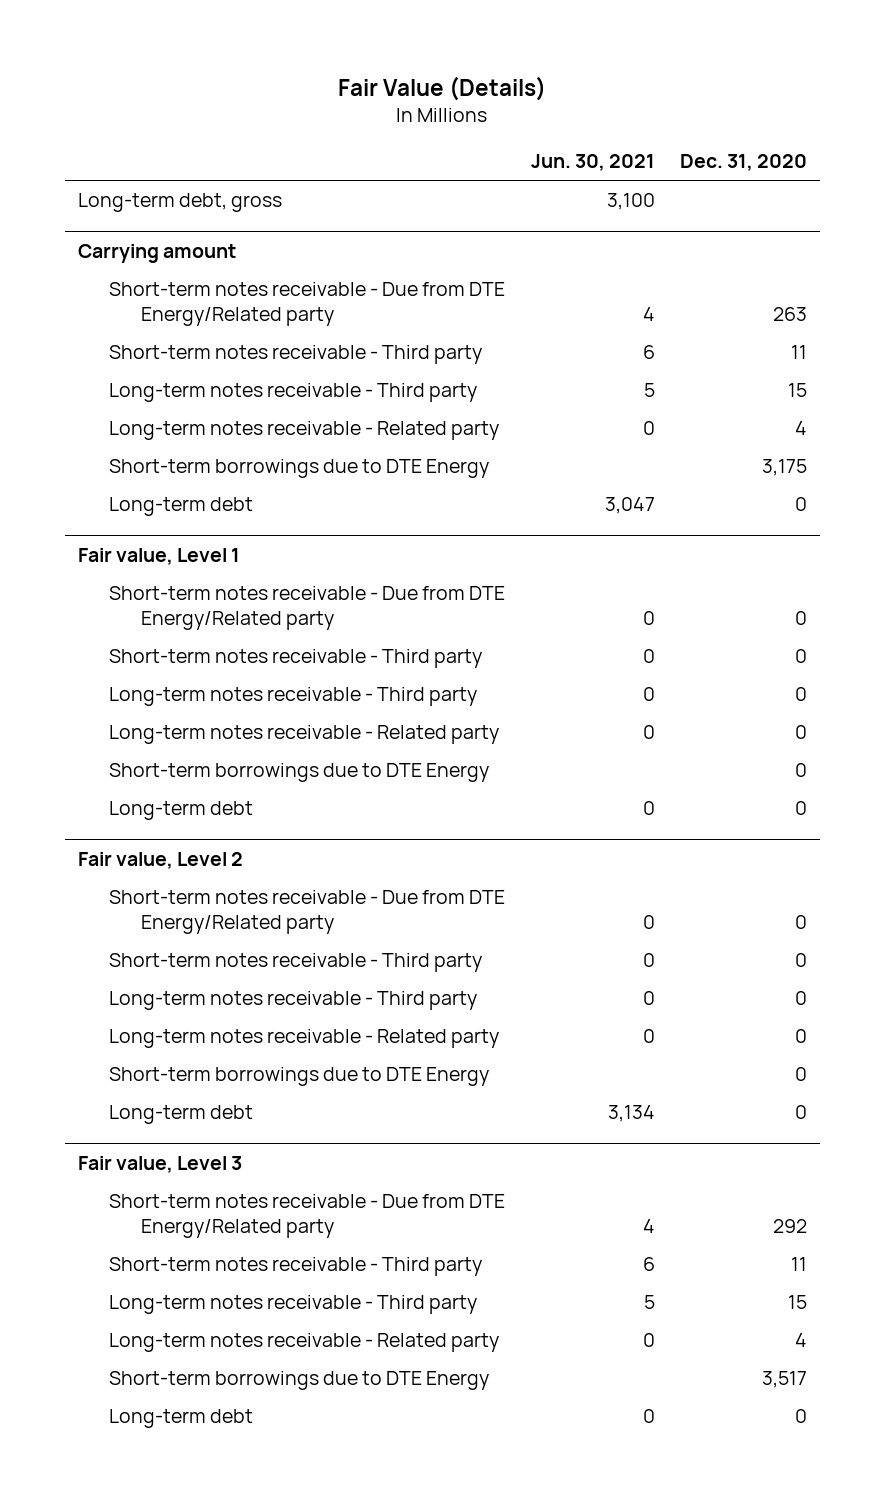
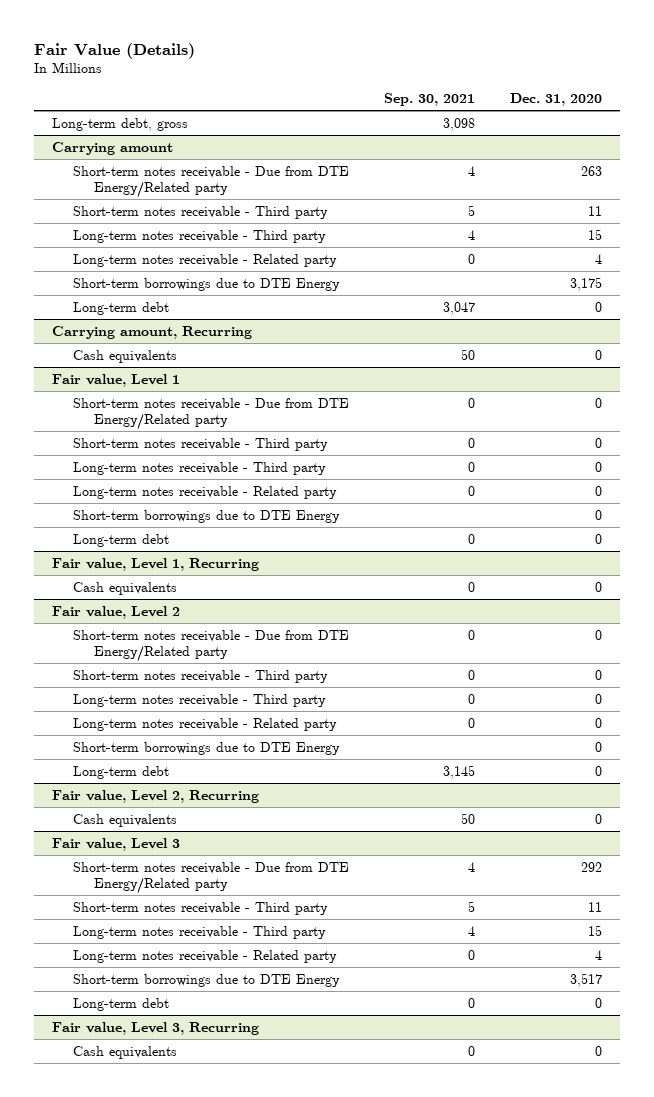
- | Jun. 30, 2021 | Dec. 31, 2020
+ | Sep. 30, 2021 | Dec. 31, 2020
+ Carrying amount, Recurring
+ Cash equivalents | 50 | 0
+ Fair value, Level 1, Recurring
+ Cash equivalents | 0 | 0
+ Fair value, Level 2, Recurring
+ Cash equivalents | 50 | 0
+ Fair value, Level 3, Recurring
+ Cash equivalents | 0 | 0

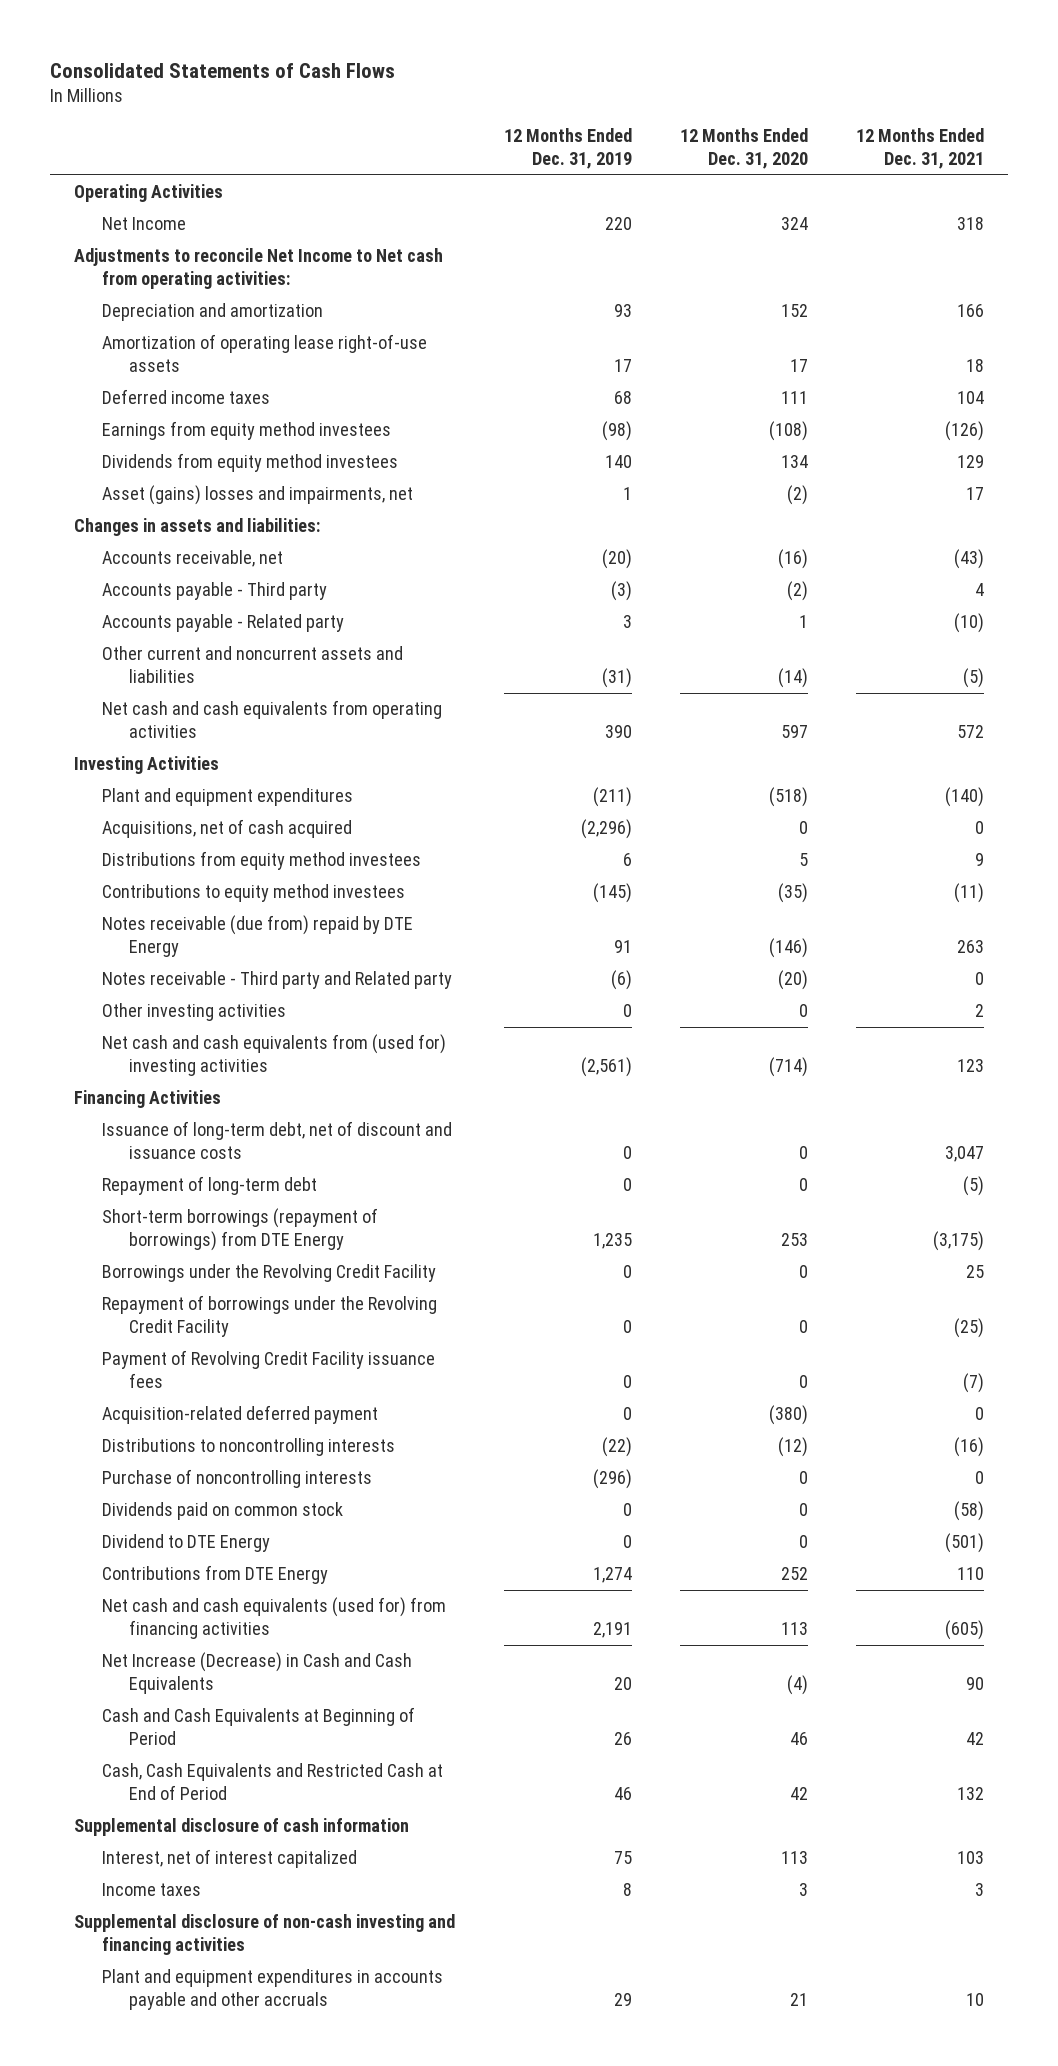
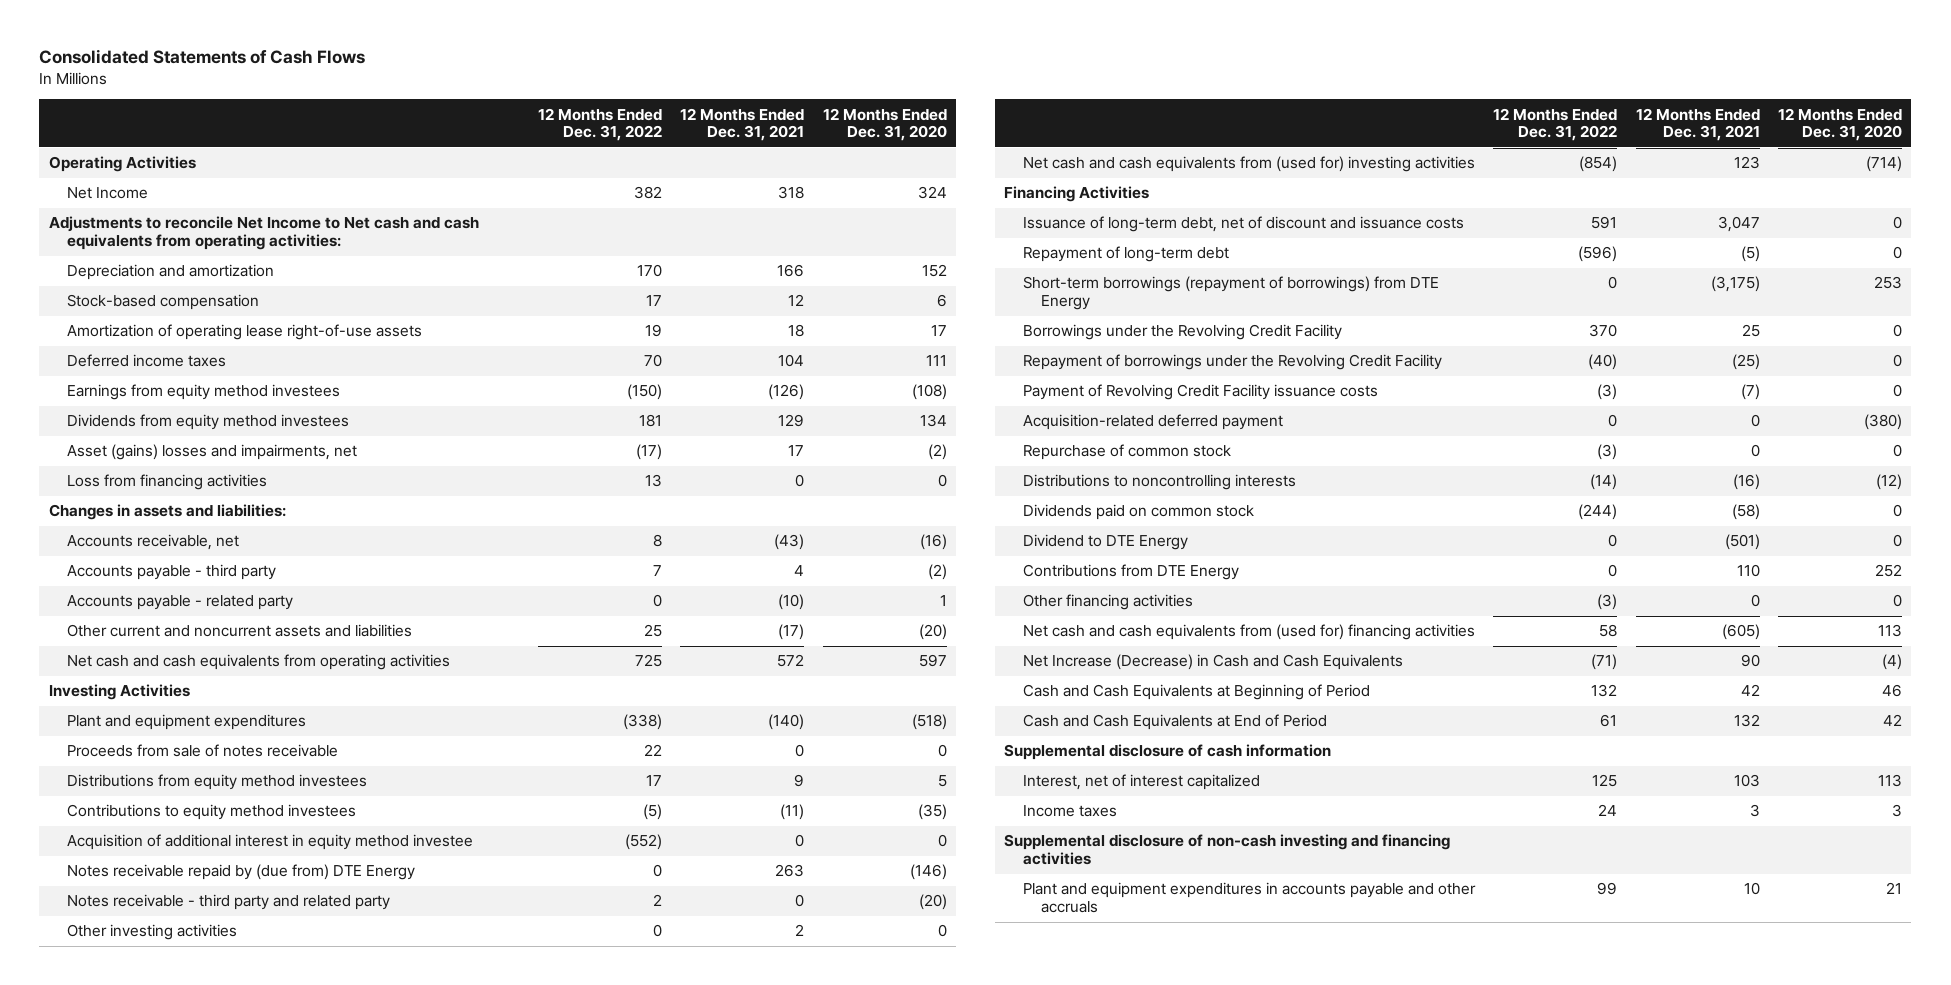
- | 12 Months Ended Dec. 31, 2019 | 12 Months Ended Dec. 31, 2020 | 12 Months Ended Dec. 31, 2021
+ | 12 Months Ended Dec. 31, 2022 | 12 Months Ended Dec. 31, 2021 | 12 Months Ended Dec. 31, 2020
- Adjustments to reconcile Net Income to Net cash from operating activities:
+ Adjustments to reconcile Net Income to Net cash and cash equivalents from operating activities:
+ Stock-based compensation | 17 | 12 | 6
+ Loss from financing activities | 13 | 0 | 0
- Accounts payable - Third party | (3) | (2) | 4
- Accounts payable - Related party | 3 | 1 | (10)
- Other current and noncurrent assets and liabilities | (31) | (14) | (5)
+ Accounts payable - third party | 7 | 4 | (2)
+ Accounts payable - related party | 0 | (10) | 1
+ Other current and noncurrent assets and liabilities | 25 | (17) | (20)
- Acquisitions, net of cash acquired | (2,296) | 0 | 0
+ Proceeds from sale of notes receivable | 22 | 0 | 0
- Notes receivable (due from) repaid by DTE Energy | 91 | (146) | 263
- Notes receivable - Third party and Related party | (6) | (20) | 0
+ Acquisition of additional interest in equity method investee | (552) | 0 | 0
+ Notes receivable repaid by (due from) DTE Energy | 0 | 263 | (146)
+ Notes receivable - third party and related party | 2 | 0 | (20)
- Payment of Revolving Credit Facility issuance fees | 0 | 0 | (7)
+ Payment of Revolving Credit Facility issuance costs | (3) | (7) | 0
+ Repurchase of common stock | (3) | 0 | 0
- Purchase of noncontrolling interests | (296) | 0 | 0
- Net cash and cash equivalents (used for) from financing activities | 2,191 | 113 | (605)
+ Other financing activities | (3) | 0 | 0
+ Net cash and cash equivalents from (used for) financing activities | 58 | (605) | 113
- Cash, Cash Equivalents and Restricted Cash at End of Period | 46 | 42 | 132
+ Cash and Cash Equivalents at End of Period | 61 | 132 | 42

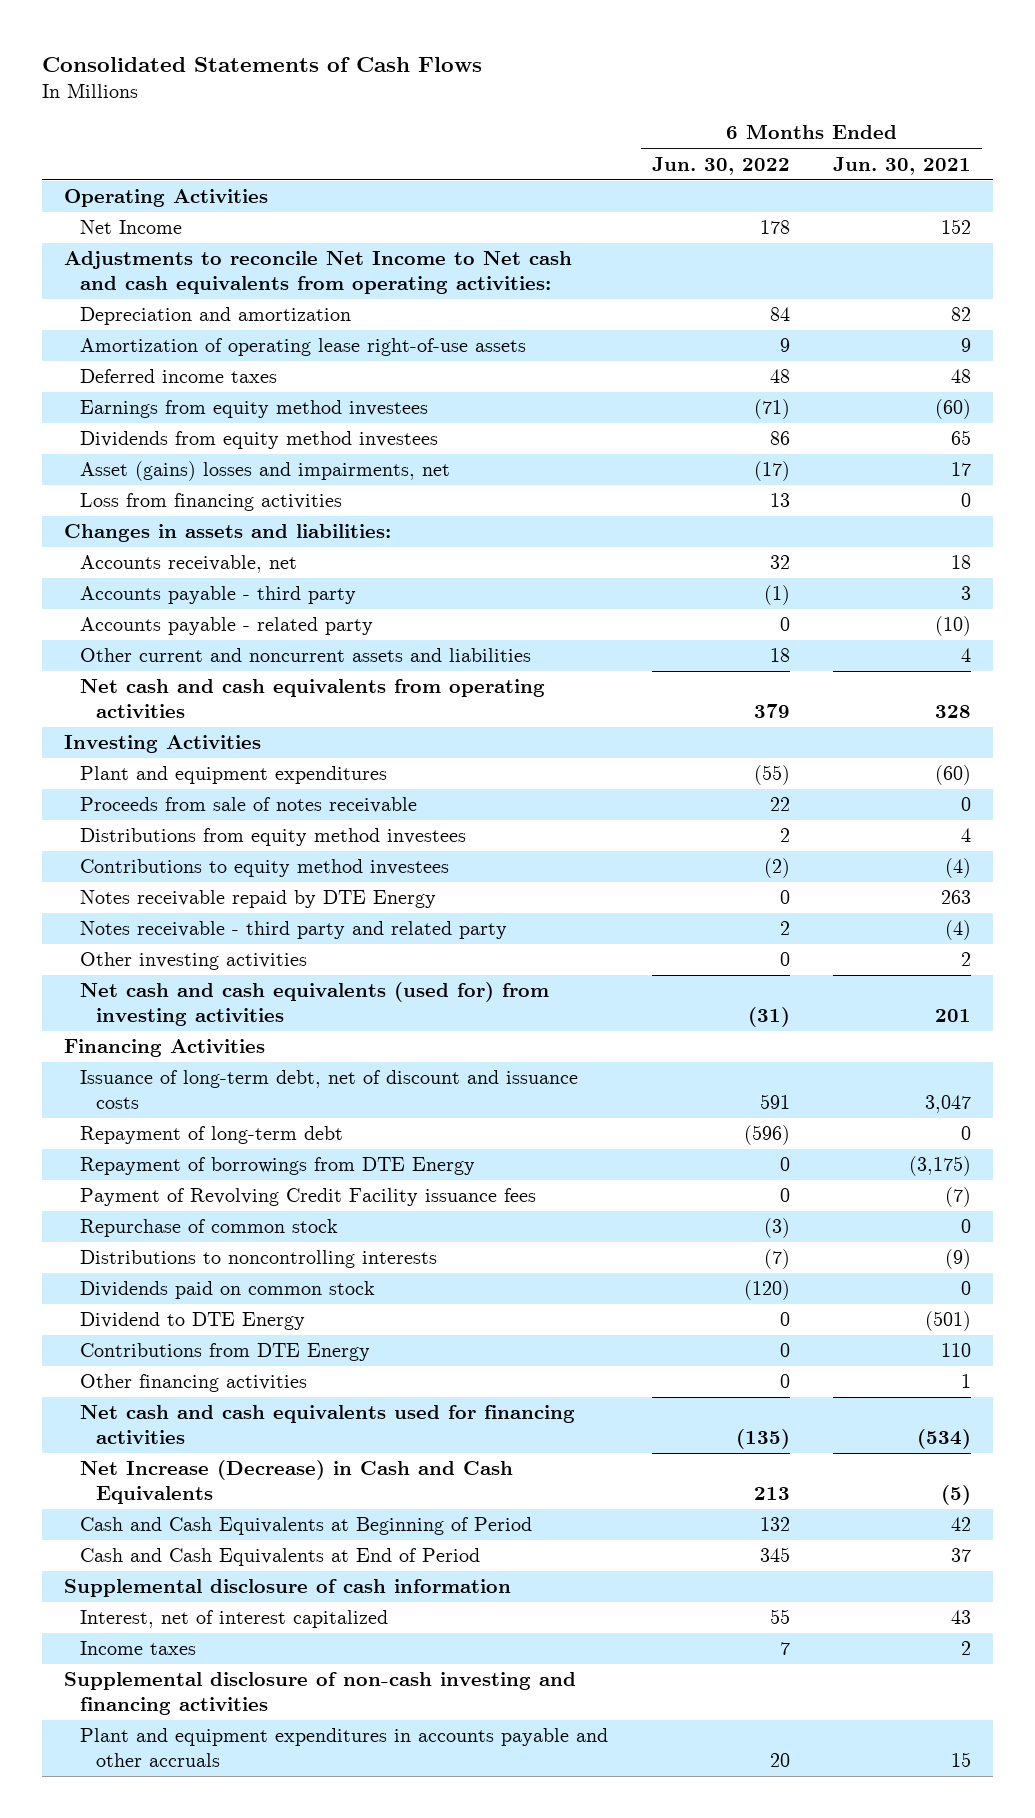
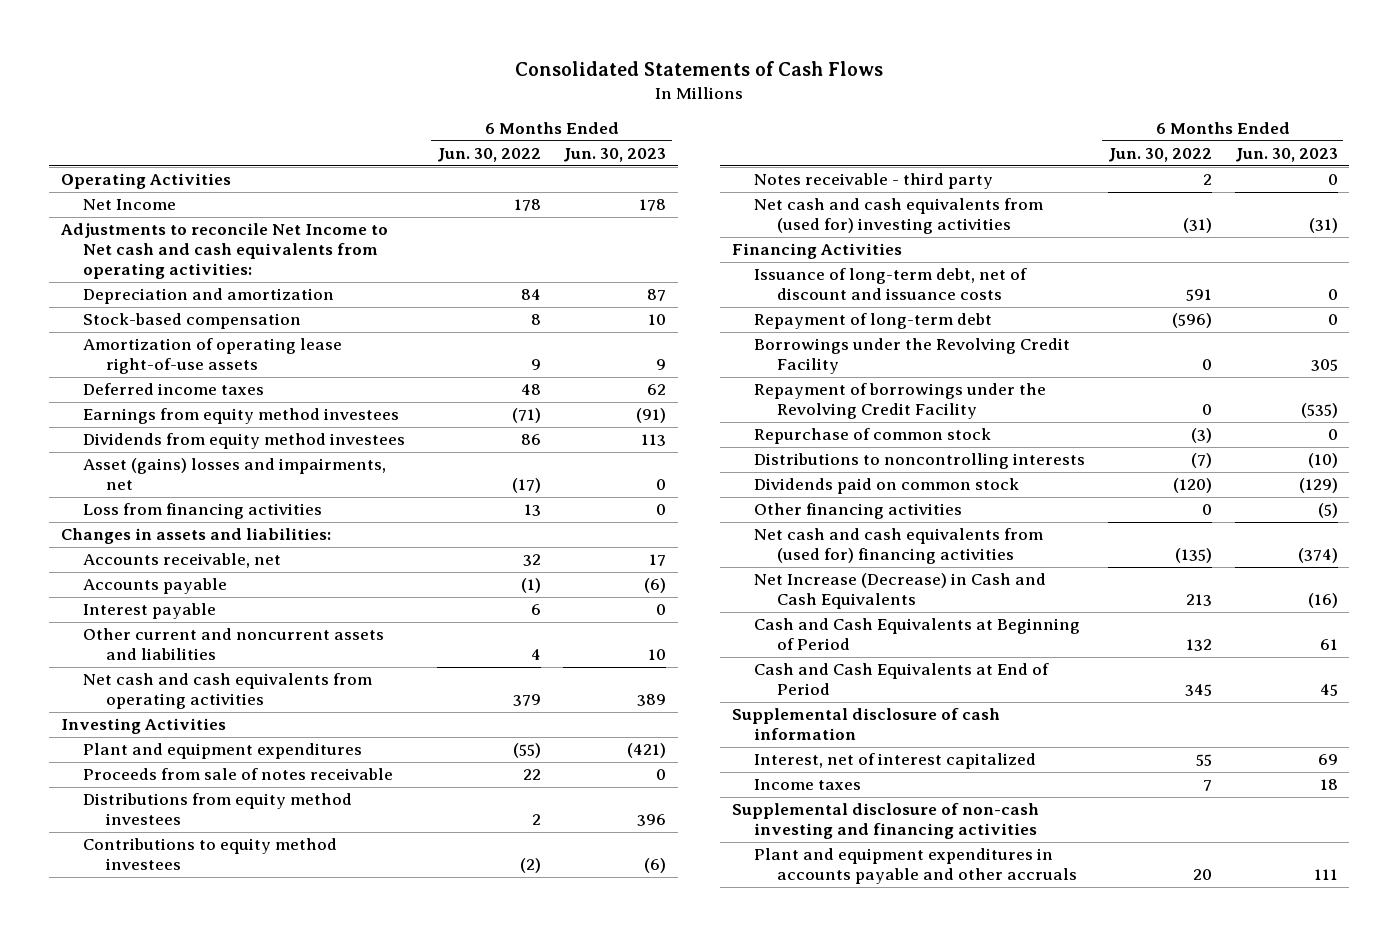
- | 6 Months Ended Jun. 30, 2022 | 6 Months Ended Jun. 30, 2021
+ | 6 Months Ended Jun. 30, 2022 | 6 Months Ended Jun. 30, 2023
+ Stock-based compensation | 8 | 10
- Accounts payable - third party | (1) | 3
- Accounts payable - related party | 0 | (10)
- Other current and noncurrent assets and liabilities | 18 | 4
+ Accounts payable | (1) | (6)
+ Interest payable | 6 | 0
+ Other current and noncurrent assets and liabilities | 4 | 10
- Notes receivable repaid by DTE Energy | 0 | 263
- Notes receivable - third party and related party | 2 | (4)
- Other investing activities | 0 | 2
- Net cash and cash equivalents (used for) from investing activities | (31) | 201
+ Notes receivable - third party | 2 | 0
+ Net cash and cash equivalents from (used for) investing activities | (31) | (31)
- Repayment of borrowings from DTE Energy | 0 | (3,175)
- Payment of Revolving Credit Facility issuance fees | 0 | (7)
+ Borrowings under the Revolving Credit Facility | 0 | 305
+ Repayment of borrowings under the Revolving Credit Facility | 0 | (535)
- Dividend to DTE Energy | 0 | (501)
- Contributions from DTE Energy | 0 | 110
- Net cash and cash equivalents used for financing activities | (135) | (534)
+ Net cash and cash equivalents from (used for) financing activities | (135) | (374)

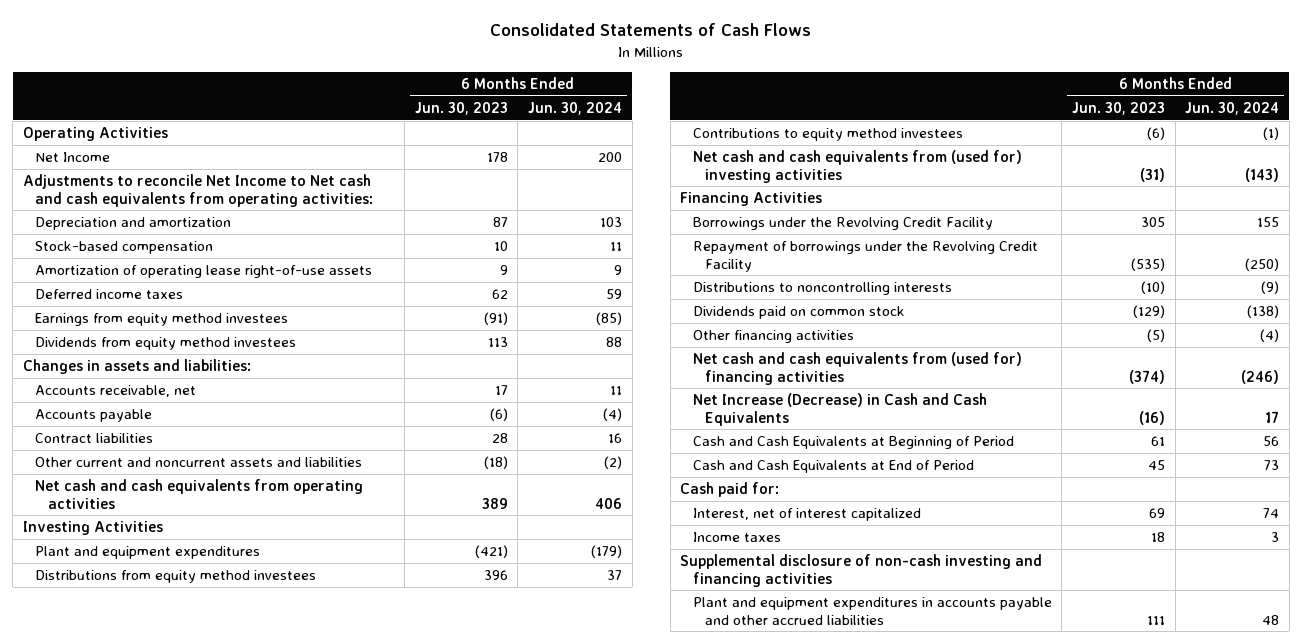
- | 6 Months Ended Jun. 30, 2022 | 6 Months Ended Jun. 30, 2023
+ | 6 Months Ended Jun. 30, 2023 | 6 Months Ended Jun. 30, 2024
- Asset (gains) losses and impairments, net | (17) | 0
- Loss from financing activities | 13 | 0
- Interest payable | 6 | 0
- Other current and noncurrent assets and liabilities | 4 | 10
+ Contract liabilities | 28 | 16
+ Other current and noncurrent assets and liabilities | (18) | (2)
- Proceeds from sale of notes receivable | 22 | 0
- Notes receivable - third party | 2 | 0
- Issuance of long-term debt, net of discount and issuance costs | 591 | 0
- Repayment of long-term debt | (596) | 0
- Repurchase of common stock | (3) | 0
- Supplemental disclosure of cash information
+ Cash paid for:
- Plant and equipment expenditures in accounts payable and other accruals | 20 | 111
+ Plant and equipment expenditures in accounts payable and other accrued liabilities | 111 | 48

